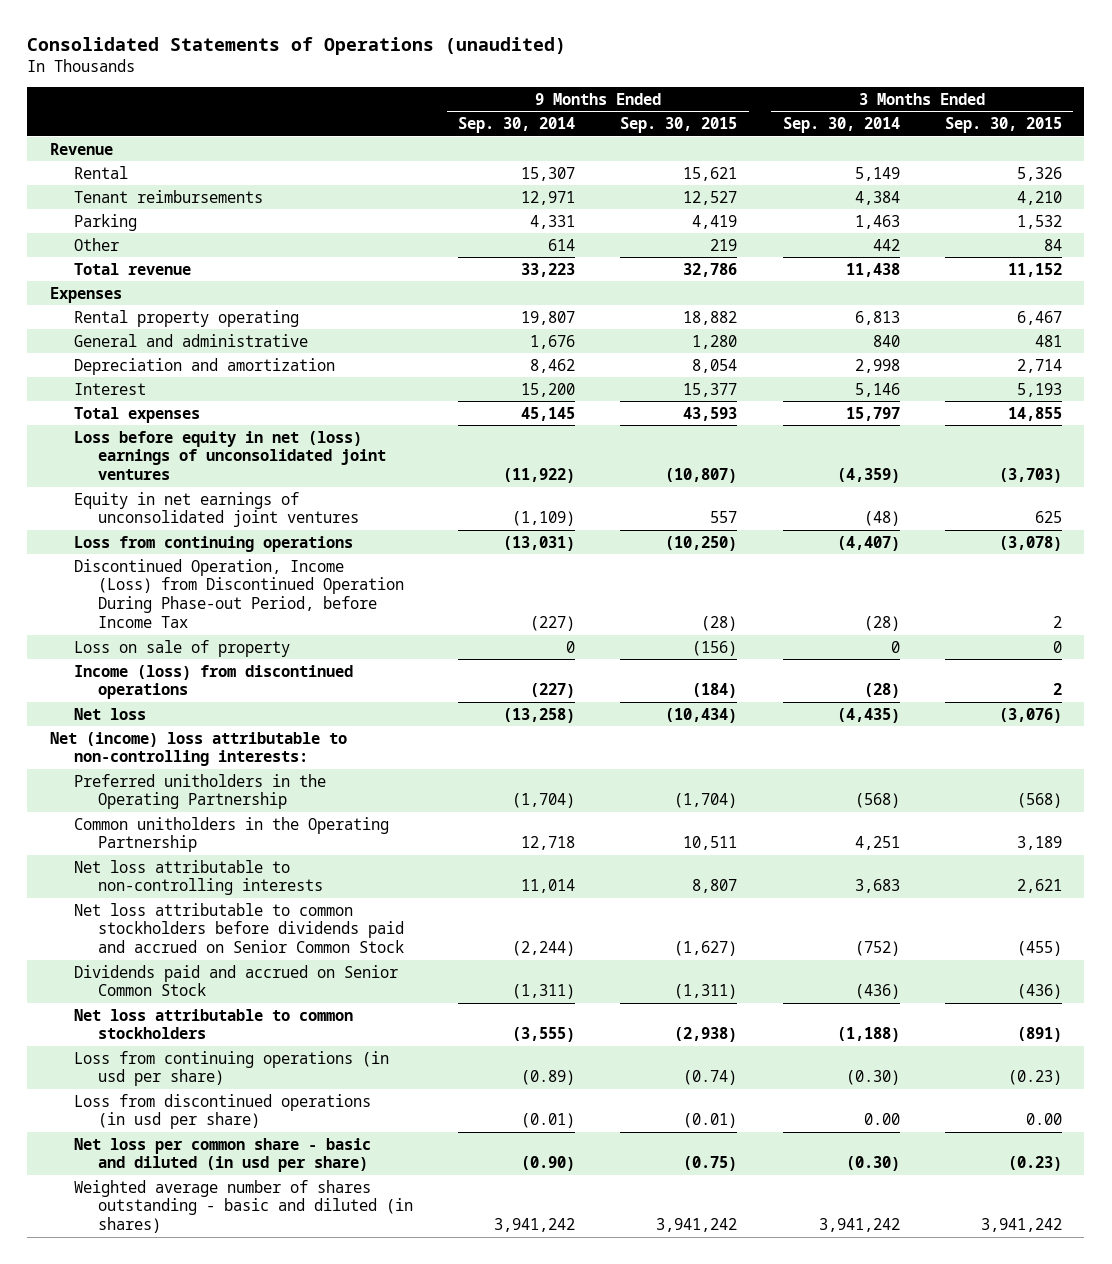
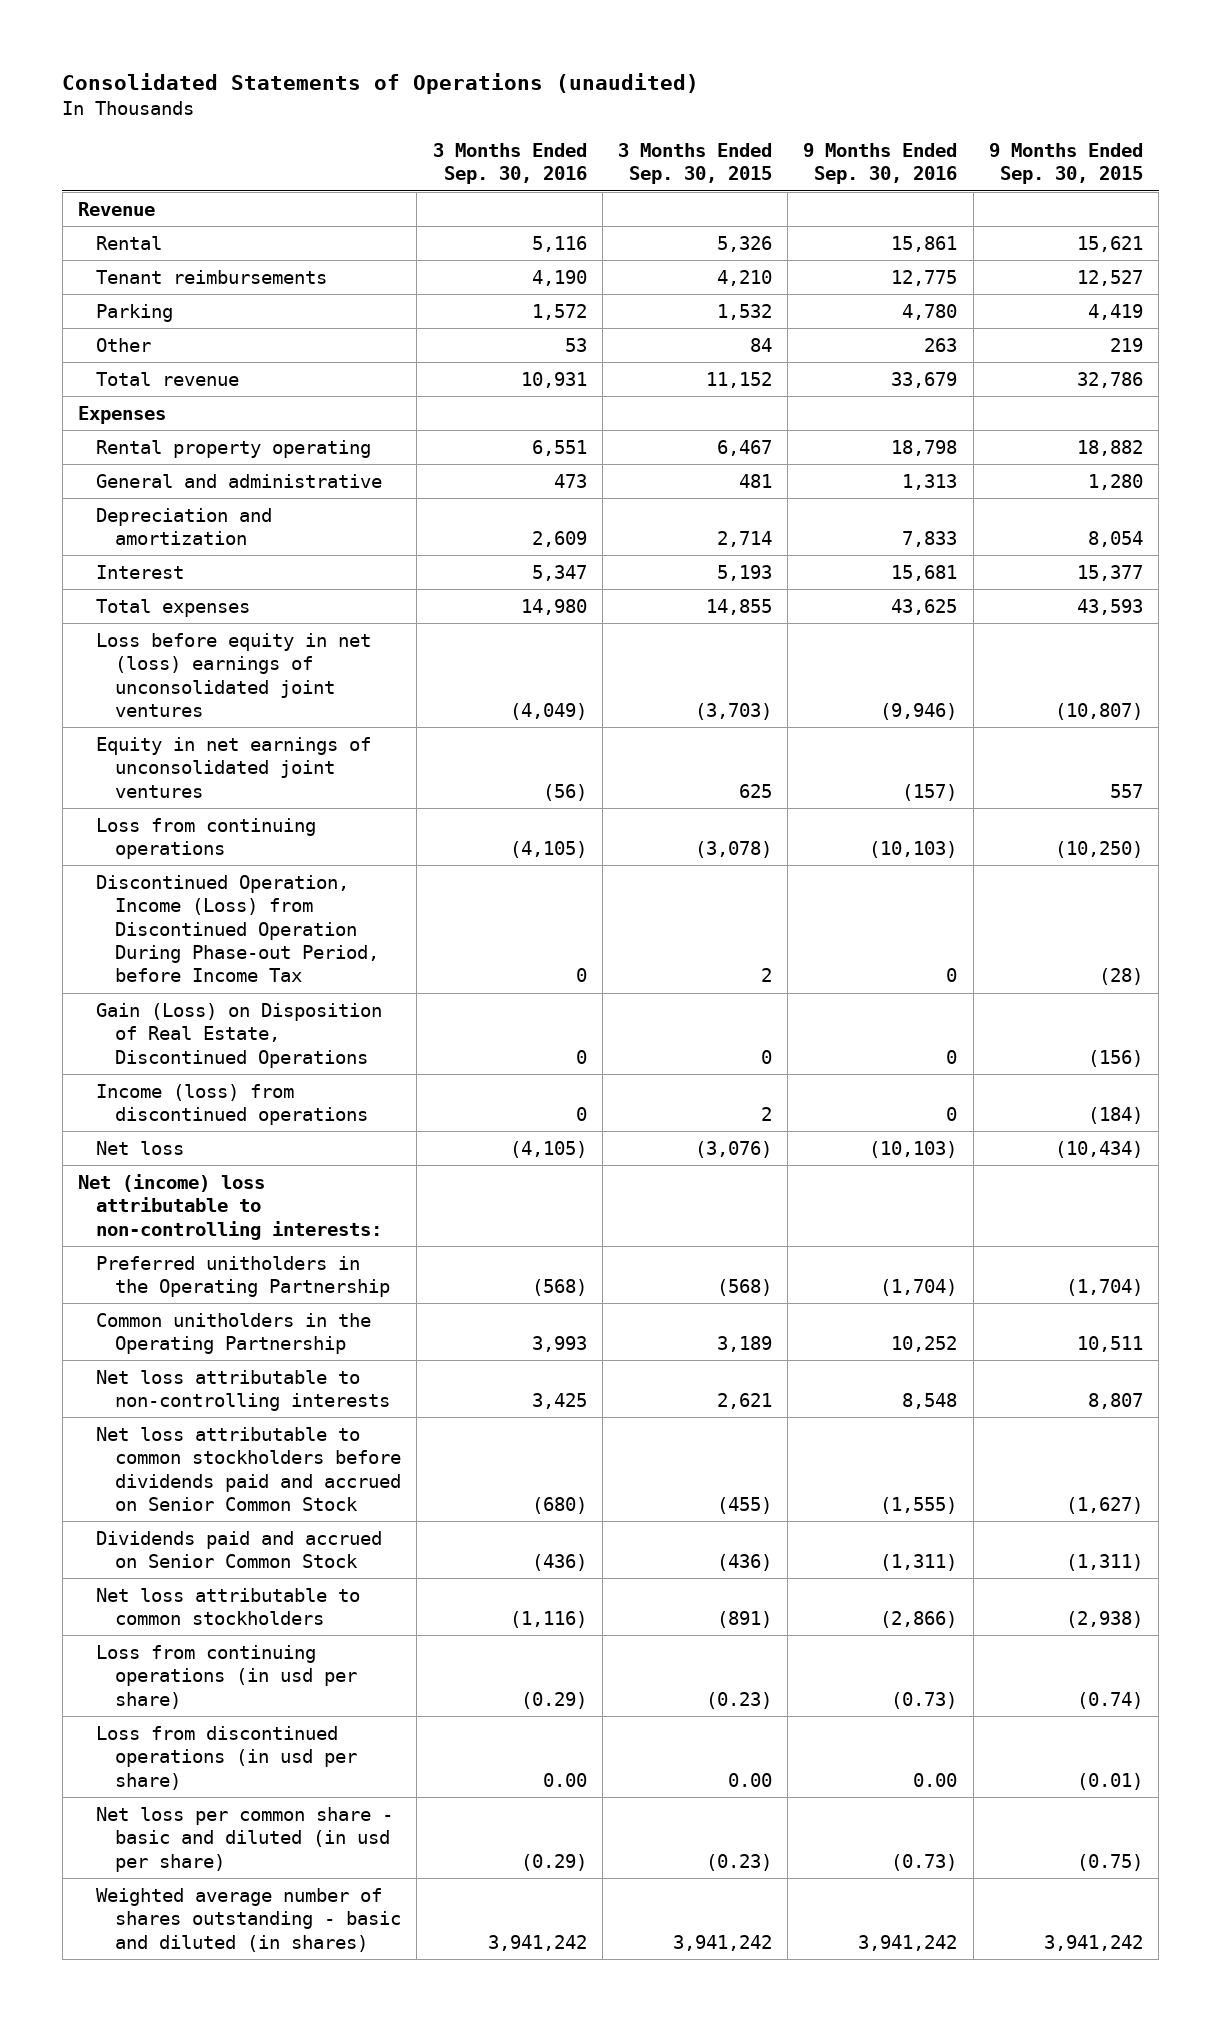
- | 9 Months Ended Sep. 30, 2014 | 9 Months Ended Sep. 30, 2015 | 3 Months Ended Sep. 30, 2014 | 3 Months Ended Sep. 30, 2015
+ | 3 Months Ended Sep. 30, 2016 | 3 Months Ended Sep. 30, 2015 | 9 Months Ended Sep. 30, 2016 | 9 Months Ended Sep. 30, 2015
- Loss on sale of property | 0 | (156) | 0 | 0
+ Gain (Loss) on Disposition of Real Estate, Discontinued Operations | 0 | 0 | 0 | (156)

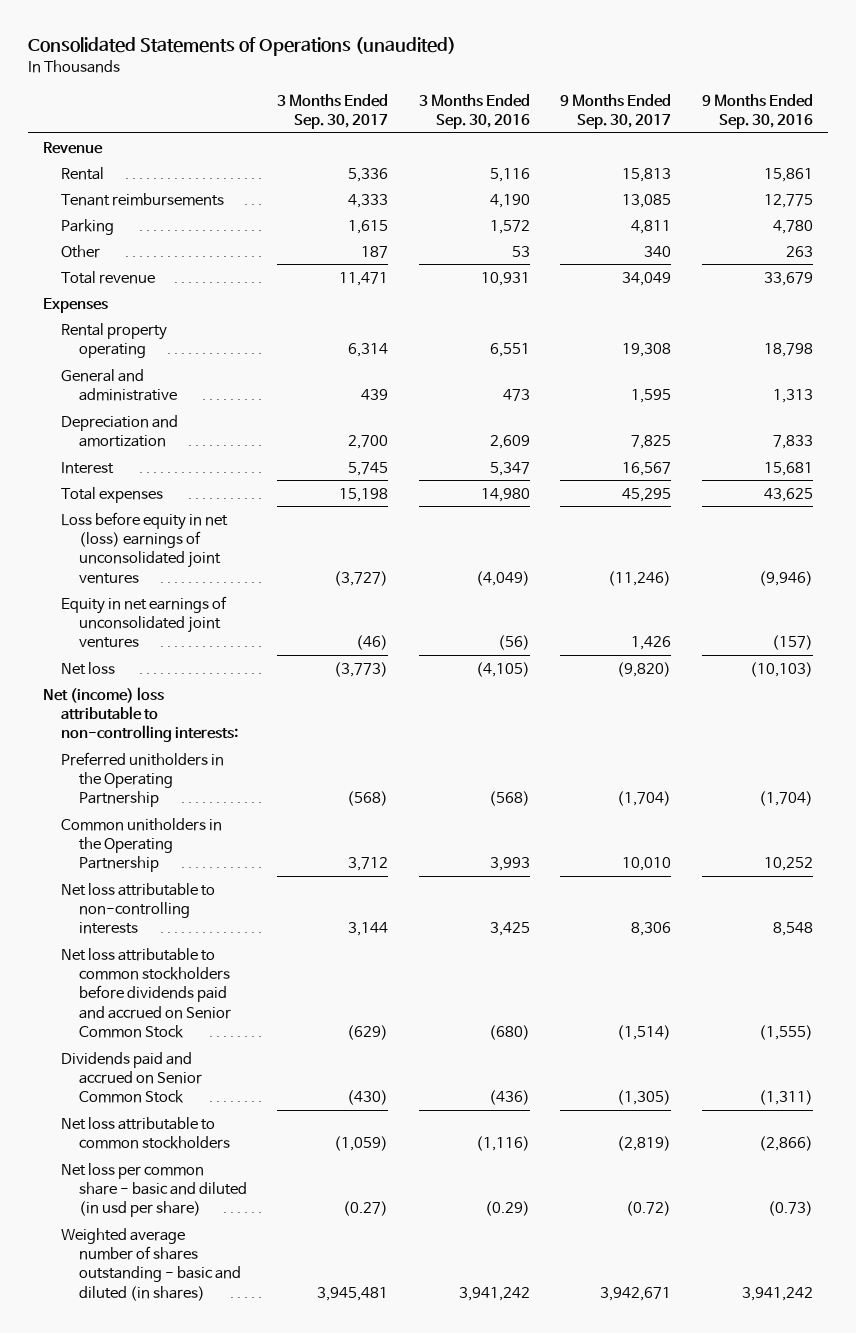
- | 3 Months Ended Sep. 30, 2016 | 3 Months Ended Sep. 30, 2015 | 9 Months Ended Sep. 30, 2016 | 9 Months Ended Sep. 30, 2015
+ | 3 Months Ended Sep. 30, 2017 | 3 Months Ended Sep. 30, 2016 | 9 Months Ended Sep. 30, 2017 | 9 Months Ended Sep. 30, 2016
- Loss from continuing operations | (4,105) | (3,078) | (10,103) | (10,250)
- Discontinued Operation, Income (Loss) from Discontinued Operation During Phase-out Period, before Income Tax | 0 | 2 | 0 | (28)
- Gain (Loss) on Disposition of Real Estate, Discontinued Operations | 0 | 0 | 0 | (156)
- Income (loss) from discontinued operations | 0 | 2 | 0 | (184)
- Loss from continuing operations (in usd per share) | (0.29) | (0.23) | (0.73) | (0.74)
- Loss from discontinued operations (in usd per share) | 0.00 | 0.00 | 0.00 | (0.01)

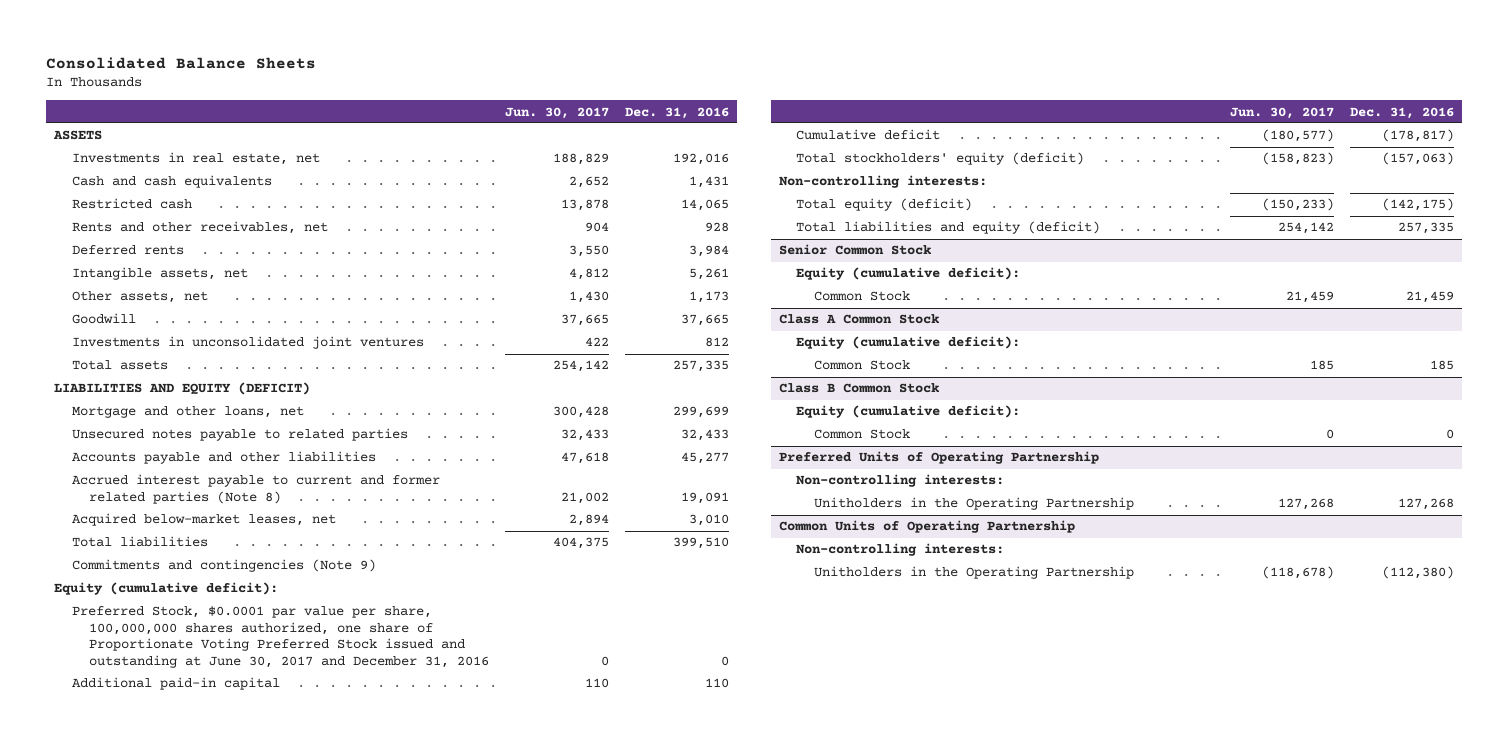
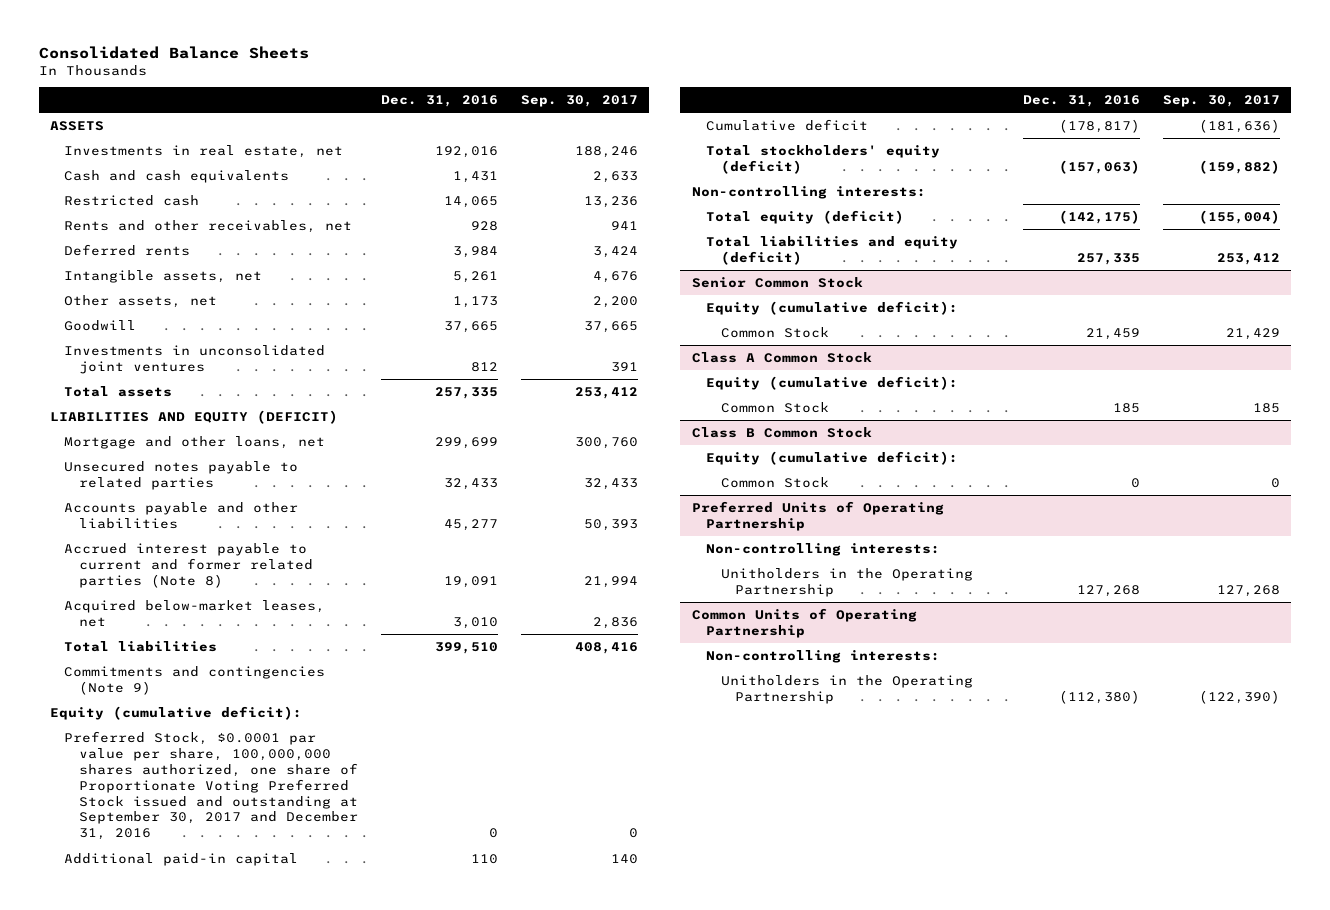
- | Jun. 30, 2017 | Dec. 31, 2016
+ | Dec. 31, 2016 | Sep. 30, 2017
- Preferred Stock, $0.0001 par value per share, 100,000,000 shares authorized, one share of Proportionate Voting Preferred Stock issued and outstanding at June 30, 2017 and December 31, 2016 | 0 | 0
+ Preferred Stock, $0.0001 par value per share, 100,000,000 shares authorized, one share of Proportionate Voting Preferred Stock issued and outstanding at September 30, 2017 and December 31, 2016 | 0 | 0

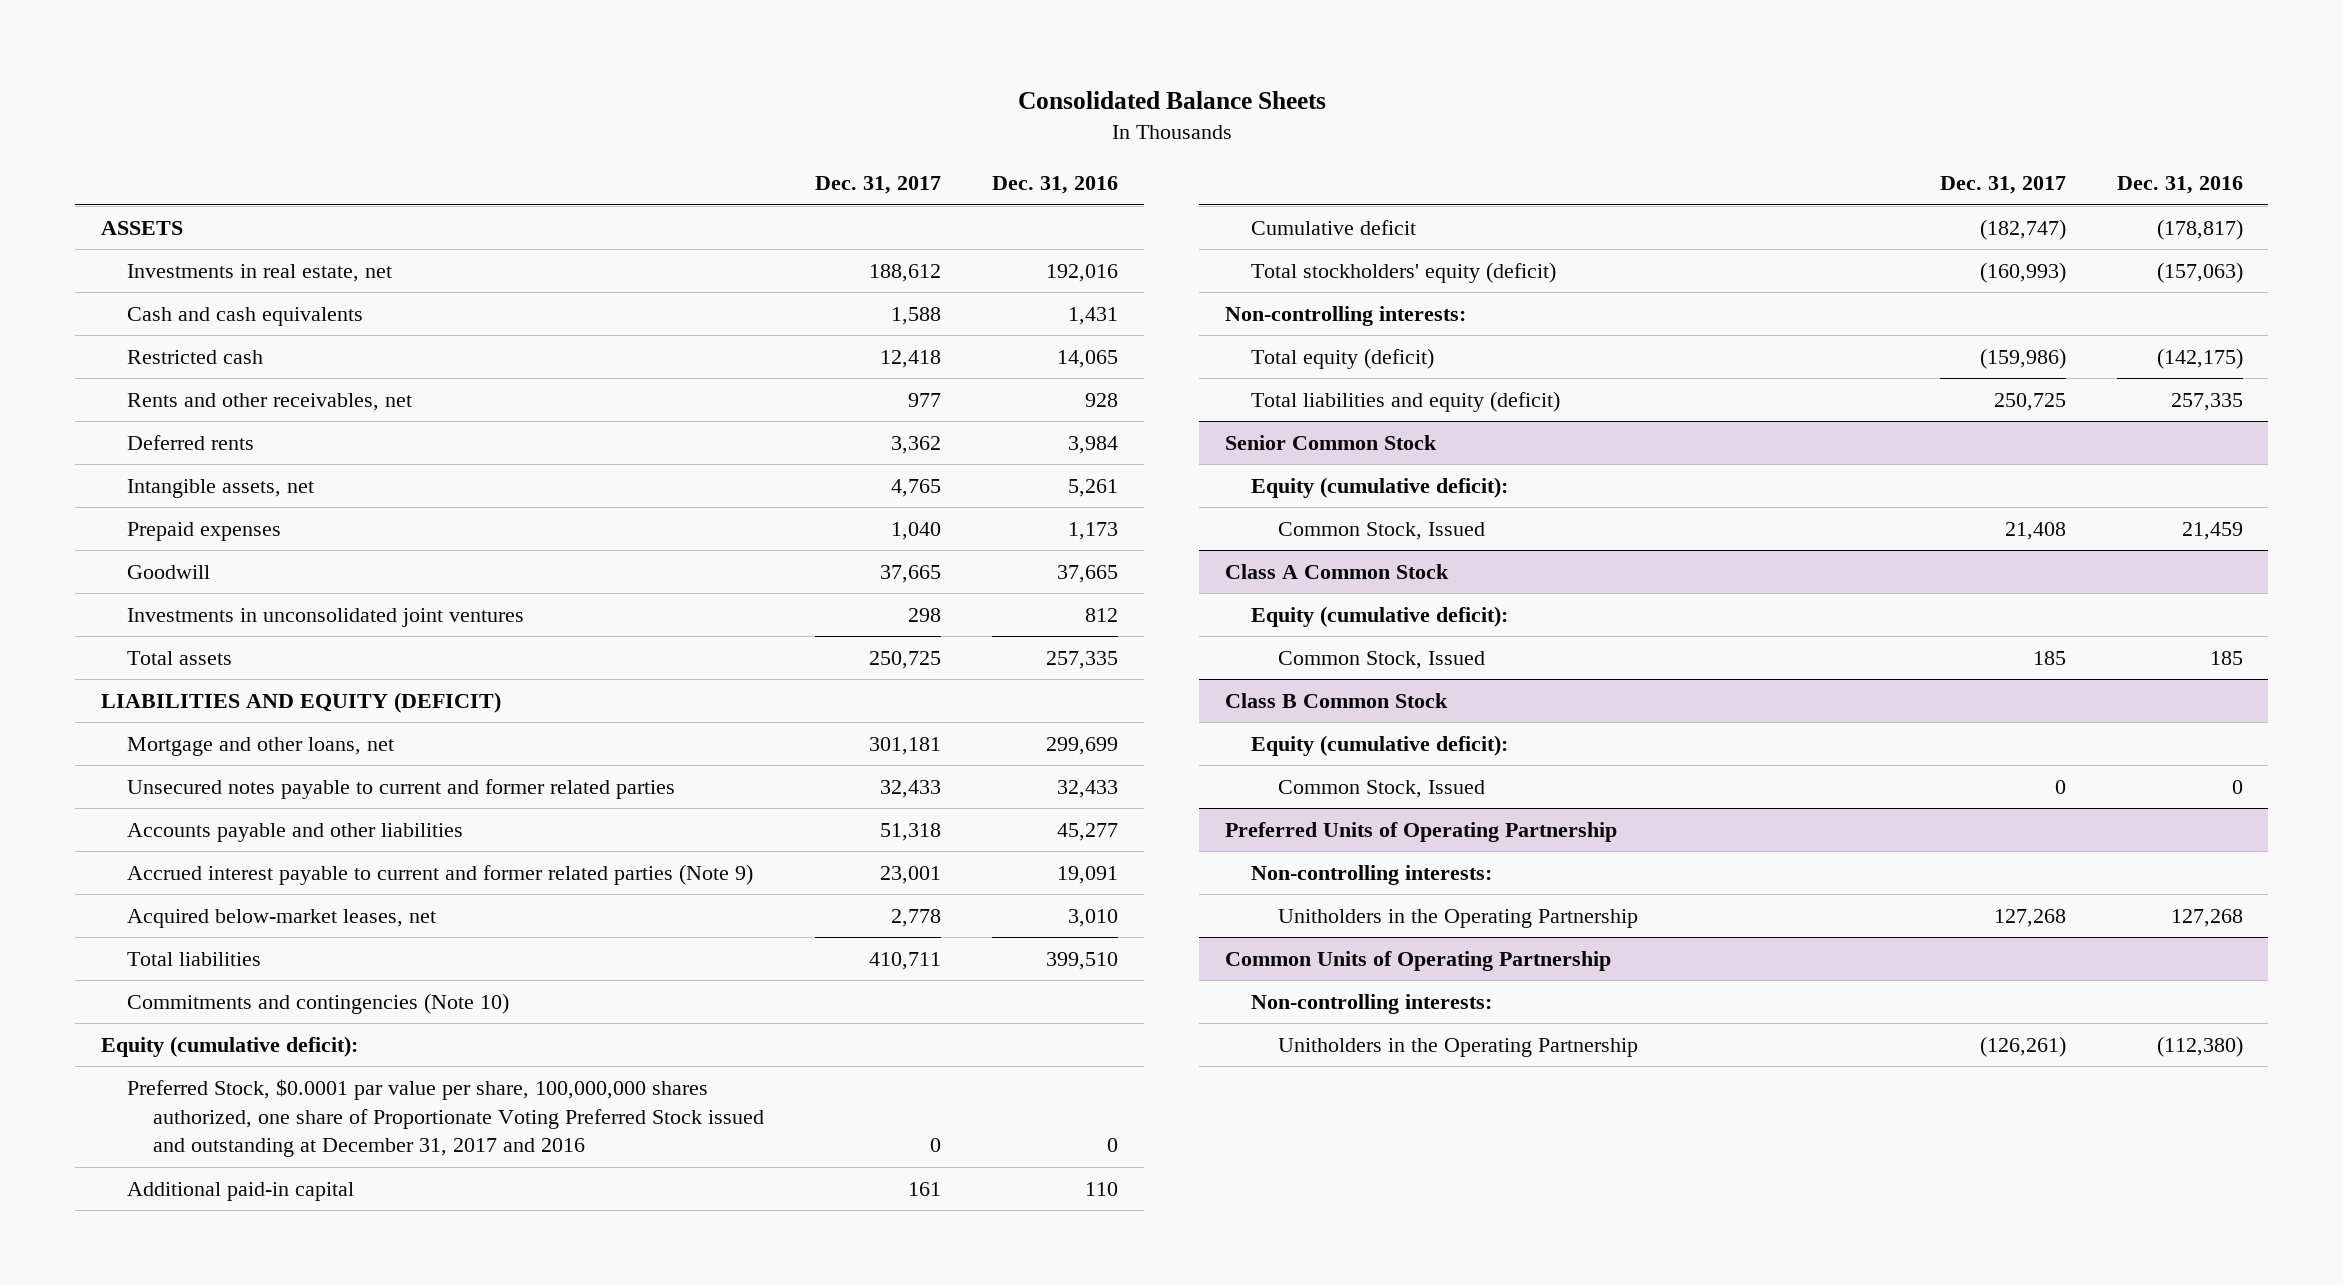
- | Dec. 31, 2016 | Sep. 30, 2017
+ | Dec. 31, 2017 | Dec. 31, 2016
- Other assets, net | 1,173 | 2,200
+ Prepaid expenses | 1,040 | 1,173
- Unsecured notes payable to related parties | 32,433 | 32,433
+ Unsecured notes payable to current and former related parties | 32,433 | 32,433
- Accrued interest payable to current and former related parties (Note 8) | 19,091 | 21,994
+ Accrued interest payable to current and former related parties (Note 9) | 23,001 | 19,091
- Commitments and contingencies (Note 9)
+ Commitments and contingencies (Note 10)
- Preferred Stock, $0.0001 par value per share, 100,000,000 shares authorized, one share of Proportionate Voting Preferred Stock issued and outstanding at September 30, 2017 and December 31, 2016 | 0 | 0
+ Preferred Stock, $0.0001 par value per share, 100,000,000 shares authorized, one share of Proportionate Voting Preferred Stock issued and outstanding at December 31, 2017 and 2016 | 0 | 0
@ Senior Common Stock
- Common Stock | 21,459 | 21,429
+ Common Stock, Issued | 21,408 | 21,459
@ Class A Common Stock
- Common Stock | 185 | 185
+ Common Stock, Issued | 185 | 185
@ Class B Common Stock
- Common Stock | 0 | 0
+ Common Stock, Issued | 0 | 0

